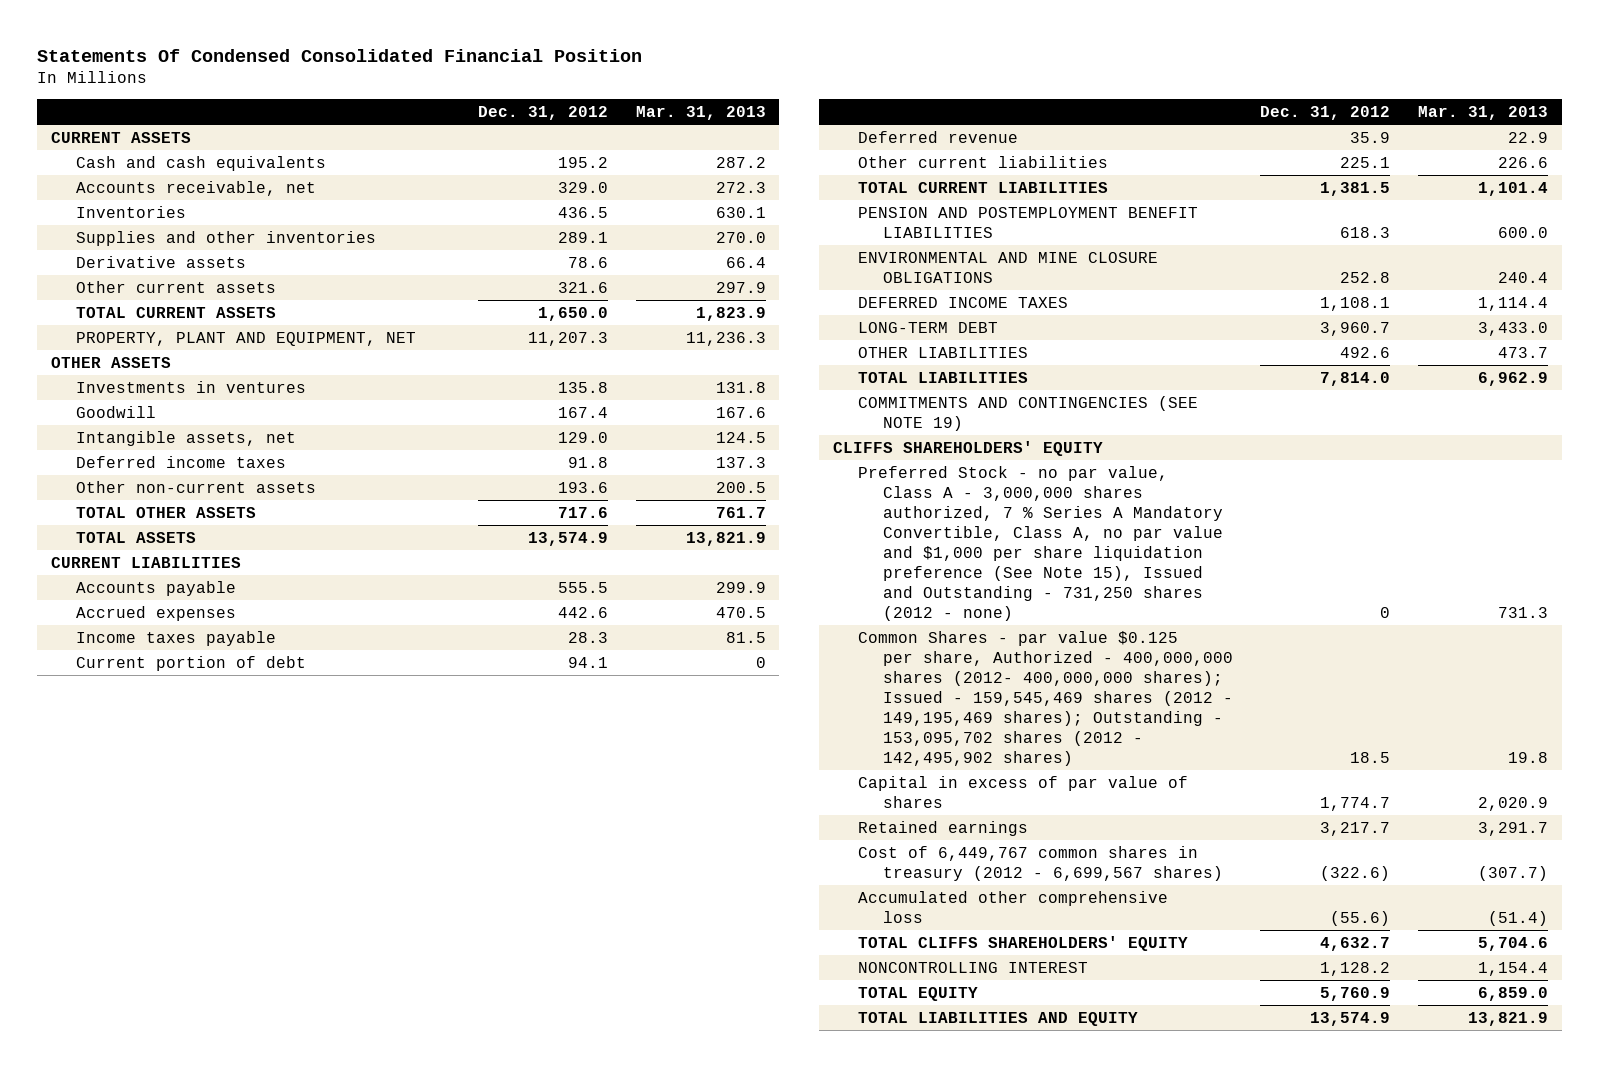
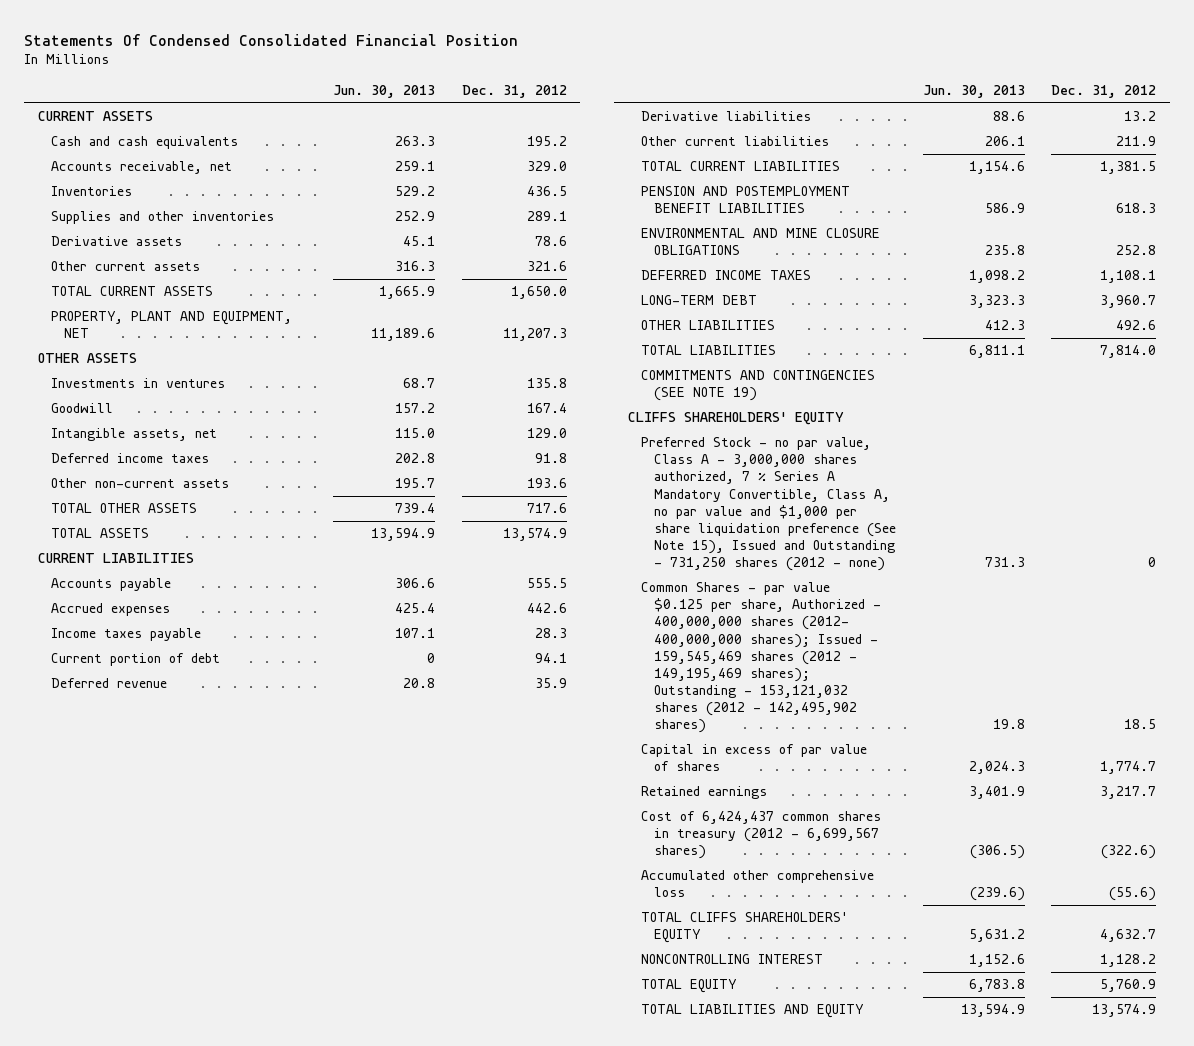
- | Dec. 31, 2012 | Mar. 31, 2013
+ | Jun. 30, 2013 | Dec. 31, 2012
- Other current liabilities | 225.1 | 226.6
+ Derivative liabilities | 88.6 | 13.2
+ Other current liabilities | 206.1 | 211.9
- Common Shares - par value $0.125 per share, Authorized - 400,000,000 shares (2012- 400,000,000 shares); Issued - 159,545,469 shares (2012 - 149,195,469 shares); Outstanding - 153,095,702 shares (2012 - 142,495,902 shares) | 18.5 | 19.8
+ Common Shares - par value $0.125 per share, Authorized - 400,000,000 shares (2012- 400,000,000 shares); Issued - 159,545,469 shares (2012 - 149,195,469 shares); Outstanding - 153,121,032 shares (2012 - 142,495,902 shares) | 19.8 | 18.5
- Cost of 6,449,767 common shares in treasury (2012 - 6,699,567 shares) | (322.6) | (307.7)
+ Cost of 6,424,437 common shares in treasury (2012 - 6,699,567 shares) | (306.5) | (322.6)

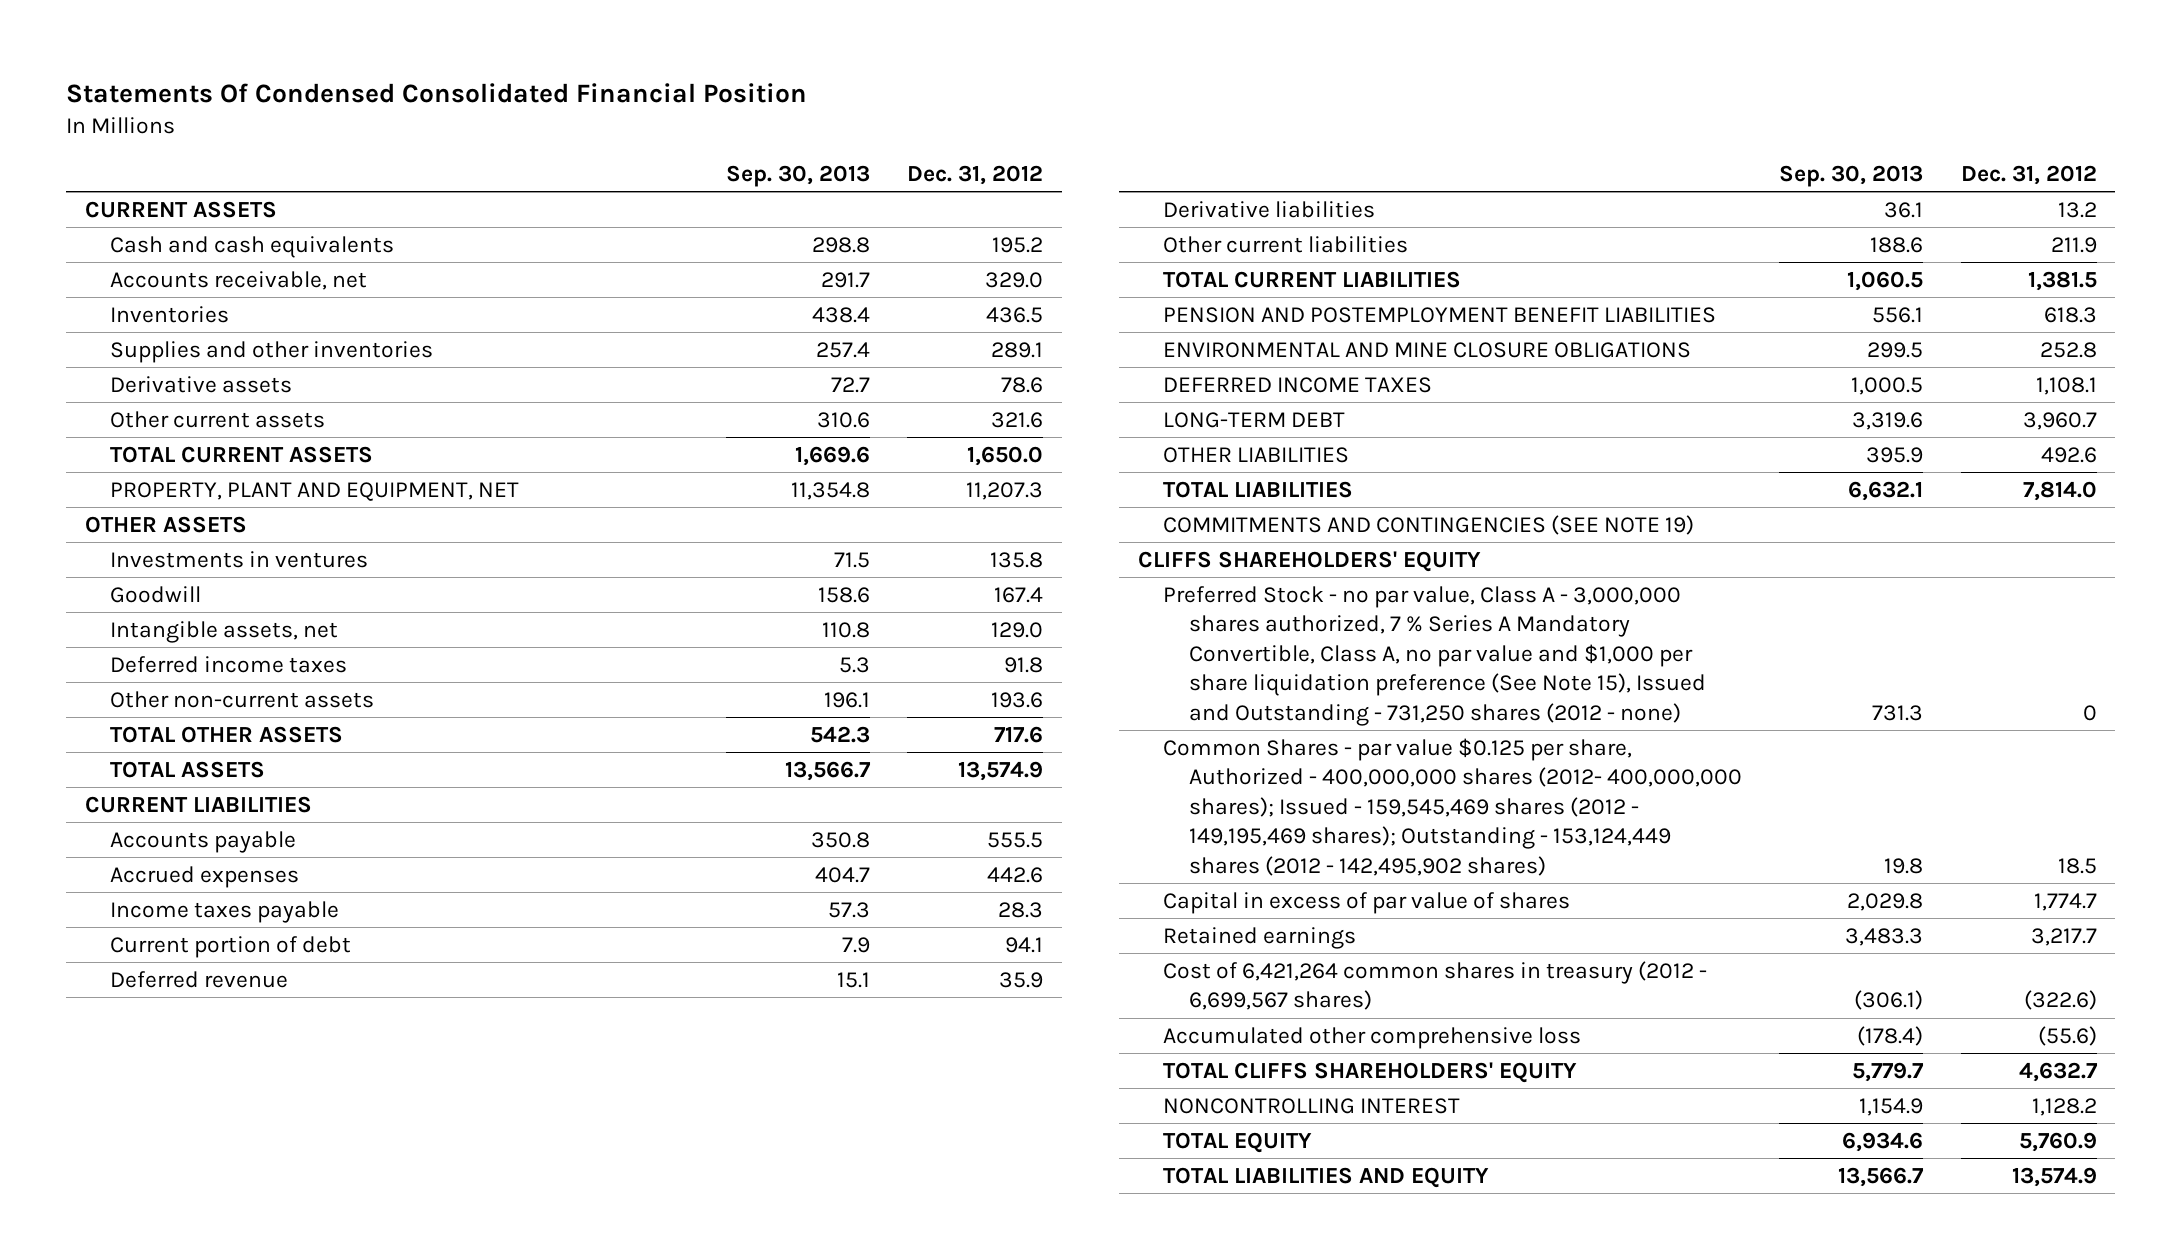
- | Jun. 30, 2013 | Dec. 31, 2012
+ | Sep. 30, 2013 | Dec. 31, 2012
- Common Shares - par value $0.125 per share, Authorized - 400,000,000 shares (2012- 400,000,000 shares); Issued - 159,545,469 shares (2012 - 149,195,469 shares); Outstanding - 153,121,032 shares (2012 - 142,495,902 shares) | 19.8 | 18.5
+ Common Shares - par value $0.125 per share, Authorized - 400,000,000 shares (2012- 400,000,000 shares); Issued - 159,545,469 shares (2012 - 149,195,469 shares); Outstanding - 153,124,449 shares (2012 - 142,495,902 shares) | 19.8 | 18.5
- Cost of 6,424,437 common shares in treasury (2012 - 6,699,567 shares) | (306.5) | (322.6)
+ Cost of 6,421,264 common shares in treasury (2012 - 6,699,567 shares) | (306.1) | (322.6)

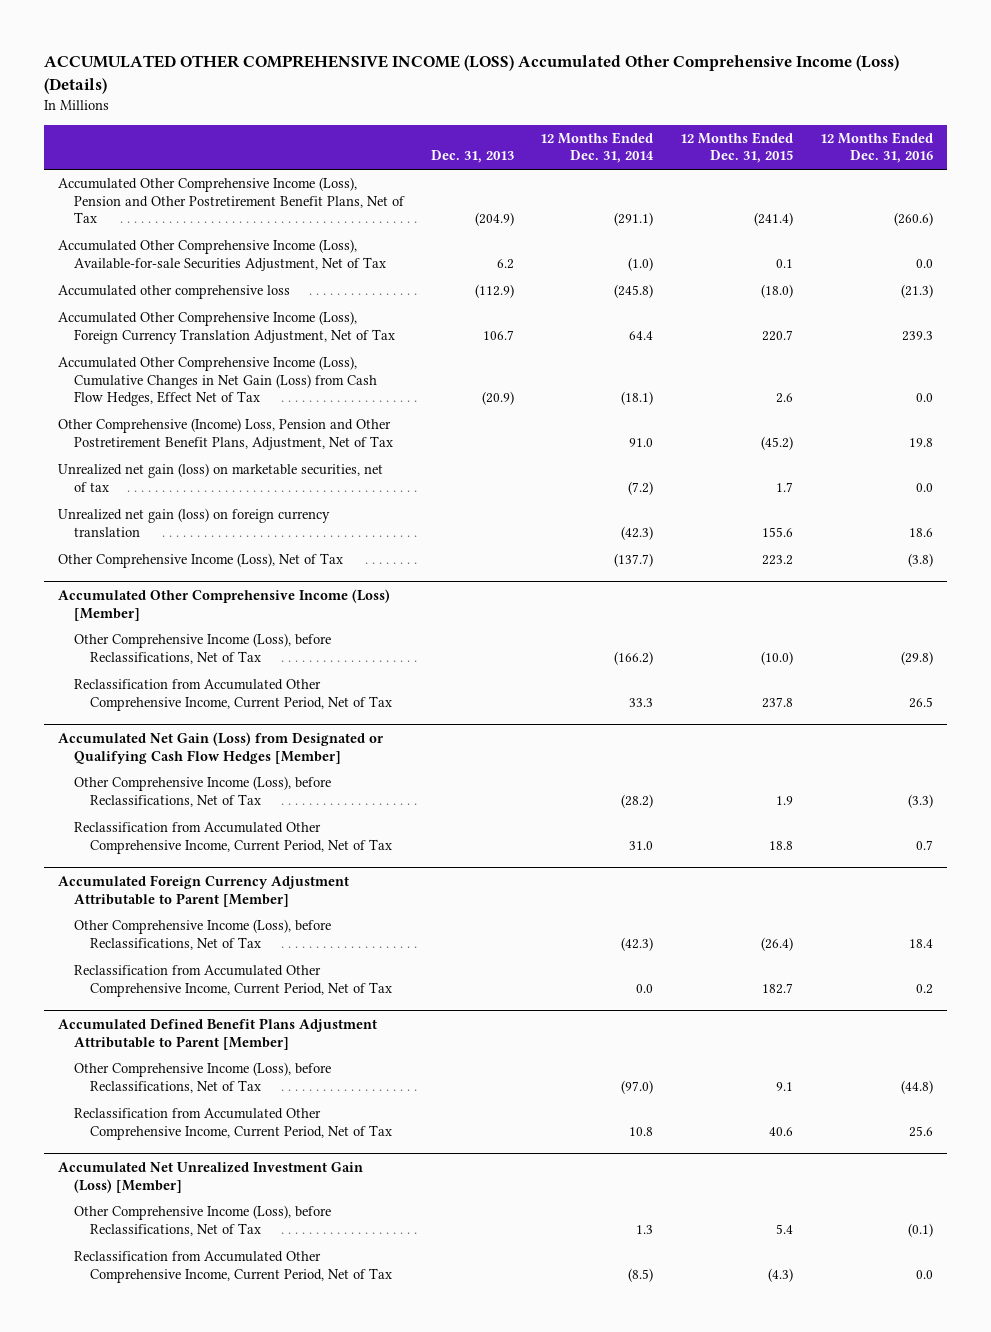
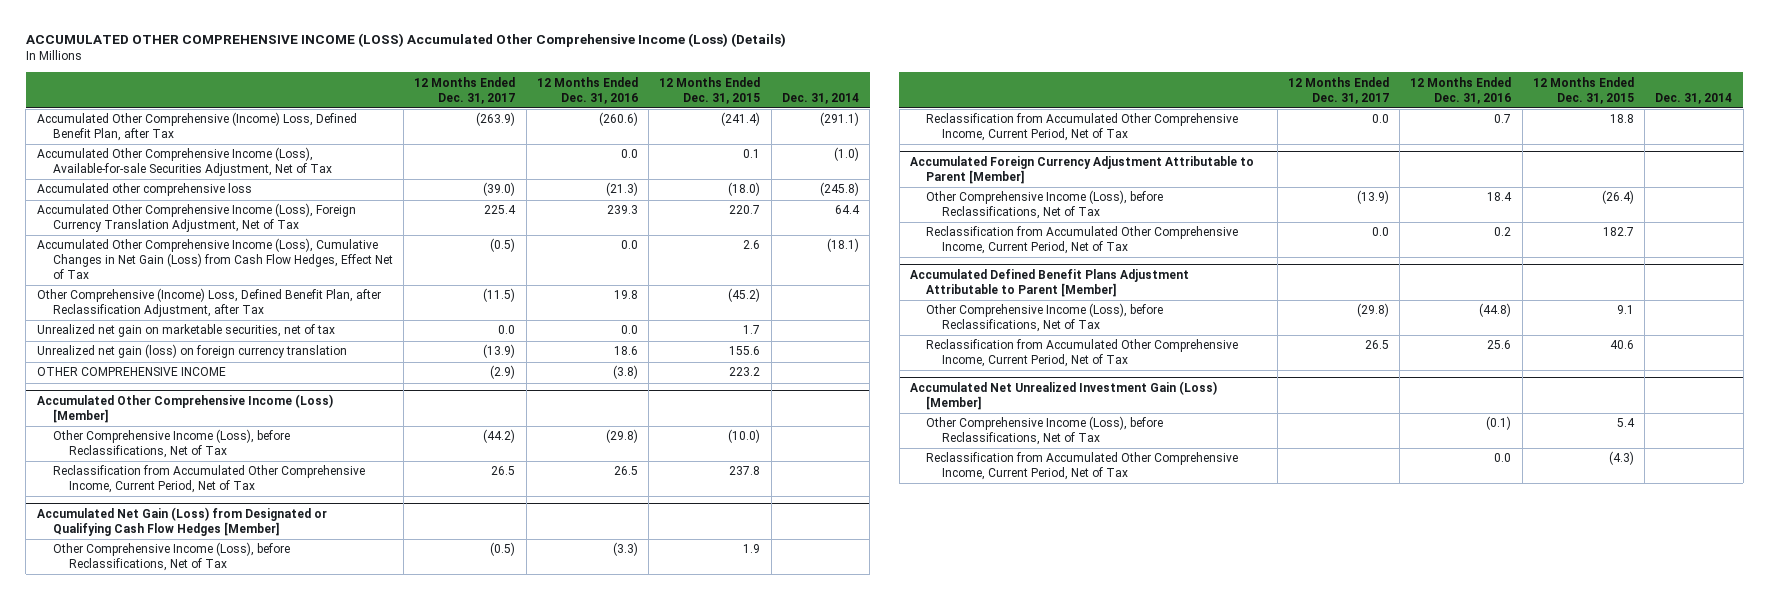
- | Dec. 31, 2013 | 12 Months Ended Dec. 31, 2014 | 12 Months Ended Dec. 31, 2015 | 12 Months Ended Dec. 31, 2016
+ | 12 Months Ended Dec. 31, 2017 | 12 Months Ended Dec. 31, 2016 | 12 Months Ended Dec. 31, 2015 | Dec. 31, 2014
- Accumulated Other Comprehensive Income (Loss), Pension and Other Postretirement Benefit Plans, Net of Tax | (204.9) | (291.1) | (241.4) | (260.6)
+ Accumulated Other Comprehensive (Income) Loss, Defined Benefit Plan, after Tax | (263.9) | (260.6) | (241.4) | (291.1)
- Other Comprehensive (Income) Loss, Pension and Other Postretirement Benefit Plans, Adjustment, Net of Tax | | 91.0 | (45.2) | 19.8
- Unrealized net gain (loss) on marketable securities, net of tax | | (7.2) | 1.7 | 0.0
+ Other Comprehensive (Income) Loss, Defined Benefit Plan, after Reclassification Adjustment, after Tax | (11.5) | 19.8 | (45.2) |
+ Unrealized net gain on marketable securities, net of tax | 0.0 | 0.0 | 1.7 |
- Other Comprehensive Income (Loss), Net of Tax | | (137.7) | 223.2 | (3.8)
+ OTHER COMPREHENSIVE INCOME | (2.9) | (3.8) | 223.2 |

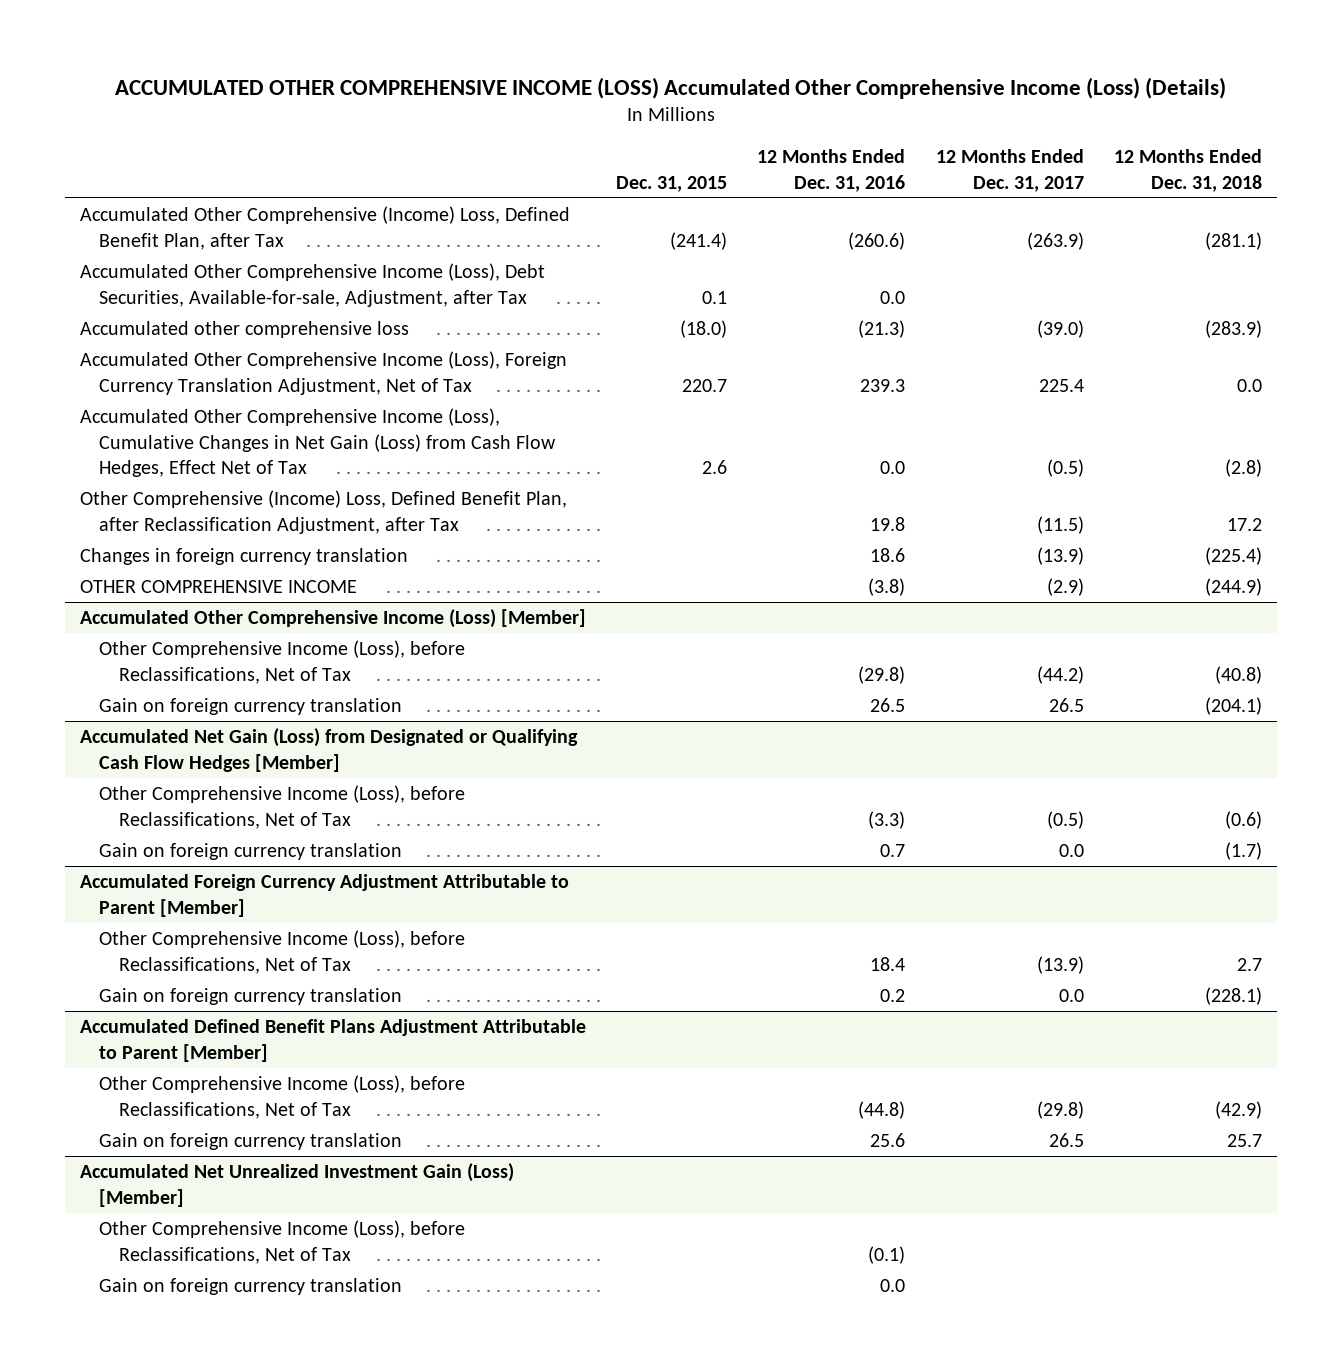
- | 12 Months Ended Dec. 31, 2017 | 12 Months Ended Dec. 31, 2016 | 12 Months Ended Dec. 31, 2015 | Dec. 31, 2014
+ | Dec. 31, 2015 | 12 Months Ended Dec. 31, 2016 | 12 Months Ended Dec. 31, 2017 | 12 Months Ended Dec. 31, 2018
- Accumulated Other Comprehensive Income (Loss), Available-for-sale Securities Adjustment, Net of Tax | | 0.0 | 0.1 | (1.0)
+ Accumulated Other Comprehensive Income (Loss), Debt Securities, Available-for-sale, Adjustment, after Tax | 0.1 | 0.0 | |
- Unrealized net gain on marketable securities, net of tax | 0.0 | 0.0 | 1.7 |
- Unrealized net gain (loss) on foreign currency translation | (13.9) | 18.6 | 155.6 |
+ Changes in foreign currency translation | | 18.6 | (13.9) | (225.4)
@ Accumulated Other Comprehensive Income (Loss) [Member]
- Reclassification from Accumulated Other Comprehensive Income, Current Period, Net of Tax | 26.5 | 26.5 | 237.8 |
+ Gain on foreign currency translation | | 26.5 | 26.5 | (204.1)
@ Accumulated Net Gain (Loss) from Designated or Qualifying Cash Flow Hedges [Member]
- Reclassification from Accumulated Other Comprehensive Income, Current Period, Net of Tax | 0.0 | 0.7 | 18.8 |
+ Gain on foreign currency translation | | 0.7 | 0.0 | (1.7)
@ Accumulated Foreign Currency Adjustment Attributable to Parent [Member]
- Reclassification from Accumulated Other Comprehensive Income, Current Period, Net of Tax | 0.0 | 0.2 | 182.7 |
+ Gain on foreign currency translation | | 0.2 | 0.0 | (228.1)
@ Accumulated Defined Benefit Plans Adjustment Attributable to Parent [Member]
- Reclassification from Accumulated Other Comprehensive Income, Current Period, Net of Tax | 26.5 | 25.6 | 40.6 |
+ Gain on foreign currency translation | | 25.6 | 26.5 | 25.7
@ Accumulated Net Unrealized Investment Gain (Loss) [Member]
- Reclassification from Accumulated Other Comprehensive Income, Current Period, Net of Tax | | 0.0 | (4.3) |
+ Gain on foreign currency translation | | 0.0 | |

